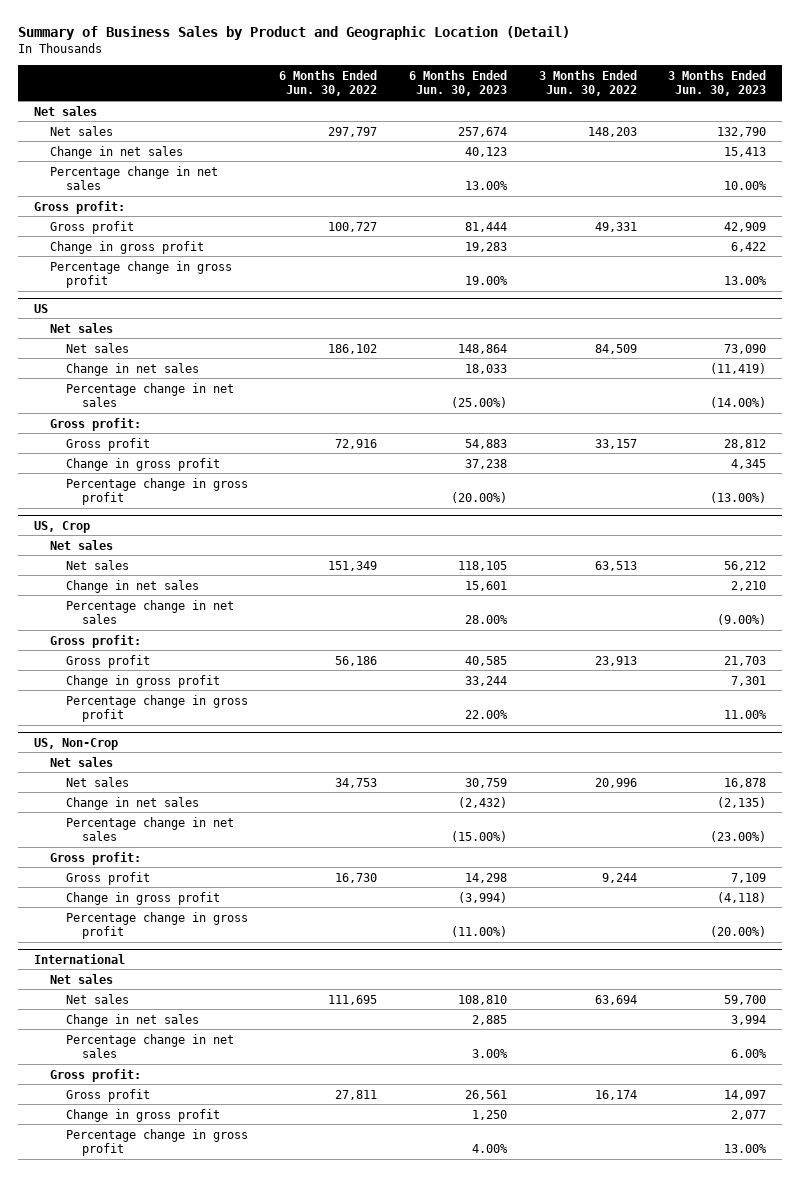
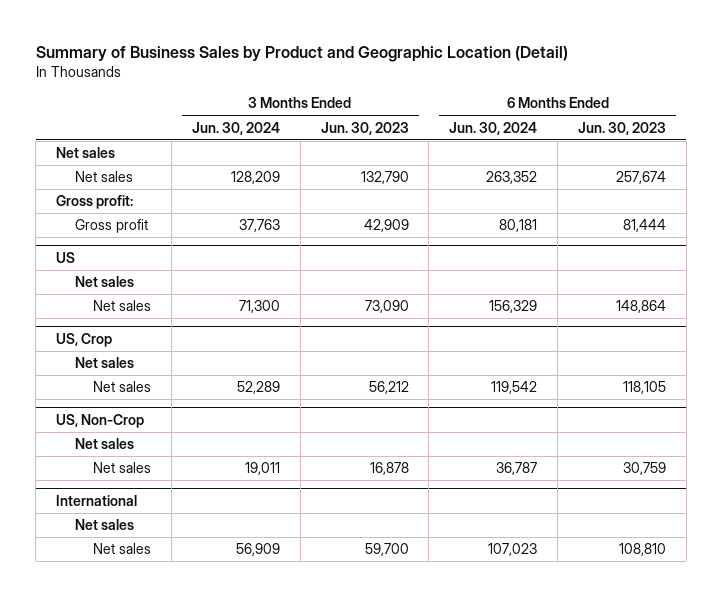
- | 6 Months Ended Jun. 30, 2022 | 6 Months Ended Jun. 30, 2023 | 3 Months Ended Jun. 30, 2022 | 3 Months Ended Jun. 30, 2023
+ | 3 Months Ended Jun. 30, 2024 | 3 Months Ended Jun. 30, 2023 | 6 Months Ended Jun. 30, 2024 | 6 Months Ended Jun. 30, 2023
- Change in net sales | | 40,123 | | 15,413
- Percentage change in net sales | | 13.00% | | 10.00%
- Change in gross profit | | 19,283 | | 6,422
- Percentage change in gross profit | | 19.00% | | 13.00%
@ US
- Change in net sales | | 18,033 | | (11,419)
- Percentage change in net sales | | (25.00%) | | (14.00%)
- Gross profit:
- Gross profit | 72,916 | 54,883 | 33,157 | 28,812
- Change in gross profit | | 37,238 | | 4,345
- Percentage change in gross profit | | (20.00%) | | (13.00%)
@ US, Crop
- Change in net sales | | 15,601 | | 2,210
- Percentage change in net sales | | 28.00% | | (9.00%)
- Gross profit:
- Gross profit | 56,186 | 40,585 | 23,913 | 21,703
- Change in gross profit | | 33,244 | | 7,301
- Percentage change in gross profit | | 22.00% | | 11.00%
@ US, Non-Crop
- Change in net sales | | (2,432) | | (2,135)
- Percentage change in net sales | | (15.00%) | | (23.00%)
- Gross profit:
- Gross profit | 16,730 | 14,298 | 9,244 | 7,109
- Change in gross profit | | (3,994) | | (4,118)
- Percentage change in gross profit | | (11.00%) | | (20.00%)
@ International
- Change in net sales | | 2,885 | | 3,994
- Percentage change in net sales | | 3.00% | | 6.00%
- Gross profit:
- Gross profit | 27,811 | 26,561 | 16,174 | 14,097
- Change in gross profit | | 1,250 | | 2,077
- Percentage change in gross profit | | 4.00% | | 13.00%

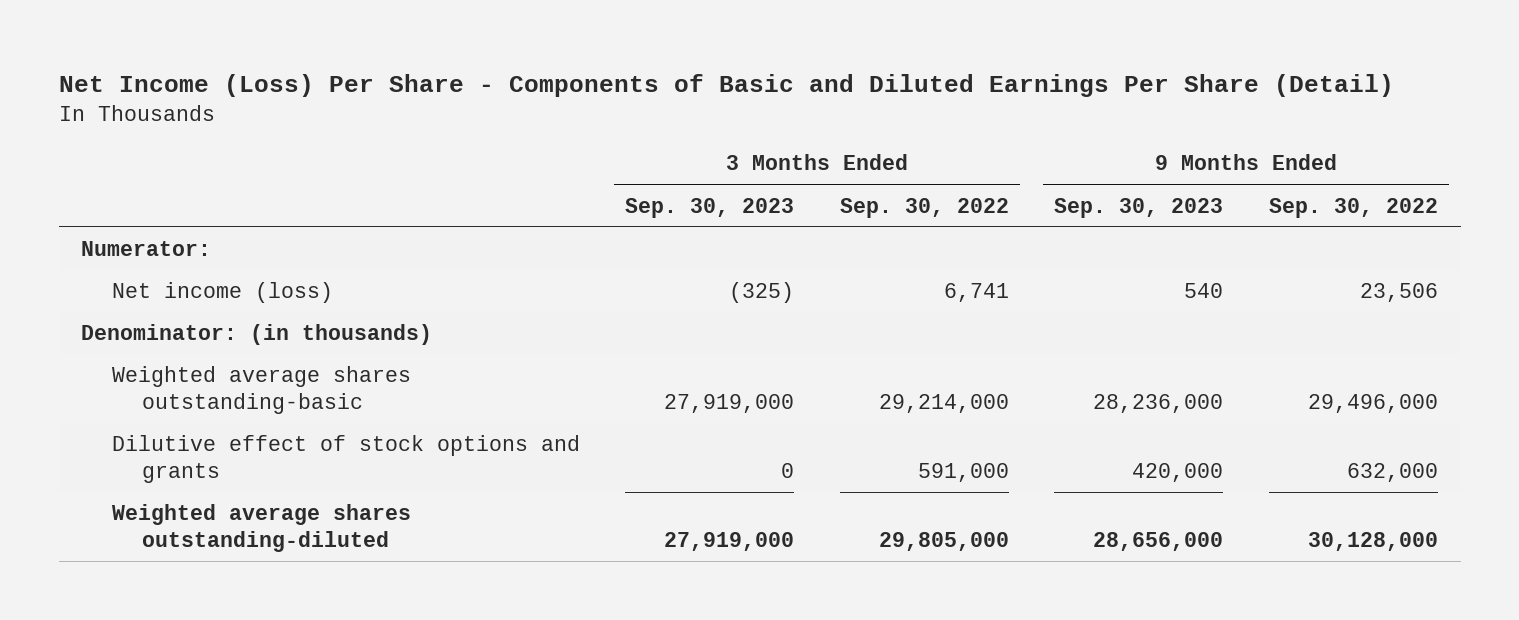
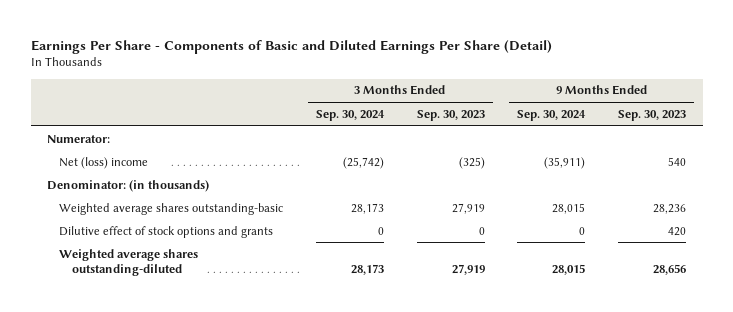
- Net Income (Loss) Per Share - Components of Basic and Diluted Earnings Per Share (Detail)
+ Earnings Per Share - Components of Basic and Diluted Earnings Per Share (Detail)
- | 3 Months Ended Sep. 30, 2023 | 3 Months Ended Sep. 30, 2022 | 9 Months Ended Sep. 30, 2023 | 9 Months Ended Sep. 30, 2022
+ | 3 Months Ended Sep. 30, 2024 | 3 Months Ended Sep. 30, 2023 | 9 Months Ended Sep. 30, 2024 | 9 Months Ended Sep. 30, 2023
- Net income (loss) | (325) | 6,741 | 540 | 23,506
+ Net (loss) income | (25,742) | (325) | (35,911) | 540
- Weighted average shares outstanding-basic | 27,919,000 | 29,214,000 | 28,236,000 | 29,496,000
- Dilutive effect of stock options and grants | 0 | 591,000 | 420,000 | 632,000
- Weighted average shares outstanding-diluted | 27,919,000 | 29,805,000 | 28,656,000 | 30,128,000
+ Weighted average shares outstanding-basic | 28,173 | 27,919 | 28,015 | 28,236
+ Dilutive effect of stock options and grants | 0 | 0 | 0 | 420
+ Weighted average shares outstanding-diluted | 28,173 | 27,919 | 28,015 | 28,656

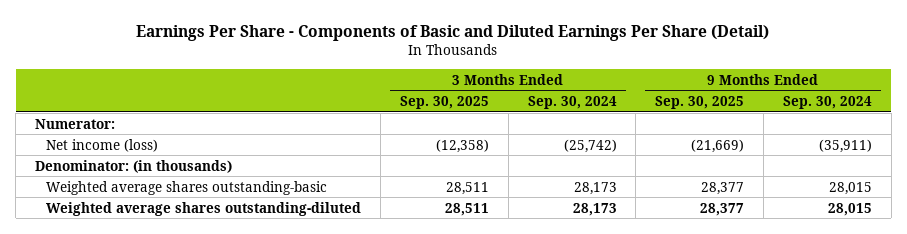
- | 3 Months Ended Sep. 30, 2024 | 3 Months Ended Sep. 30, 2023 | 9 Months Ended Sep. 30, 2024 | 9 Months Ended Sep. 30, 2023
+ | 3 Months Ended Sep. 30, 2025 | 3 Months Ended Sep. 30, 2024 | 9 Months Ended Sep. 30, 2025 | 9 Months Ended Sep. 30, 2024
- Net (loss) income | (25,742) | (325) | (35,911) | 540
+ Net income (loss) | (12,358) | (25,742) | (21,669) | (35,911)
- Dilutive effect of stock options and grants | 0 | 0 | 0 | 420

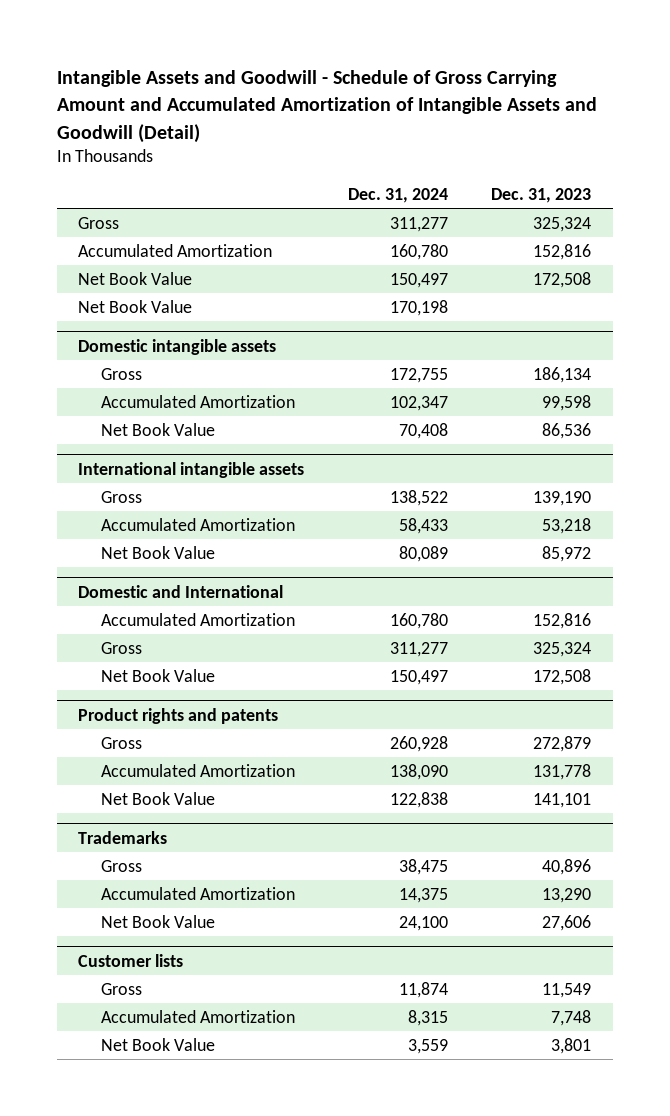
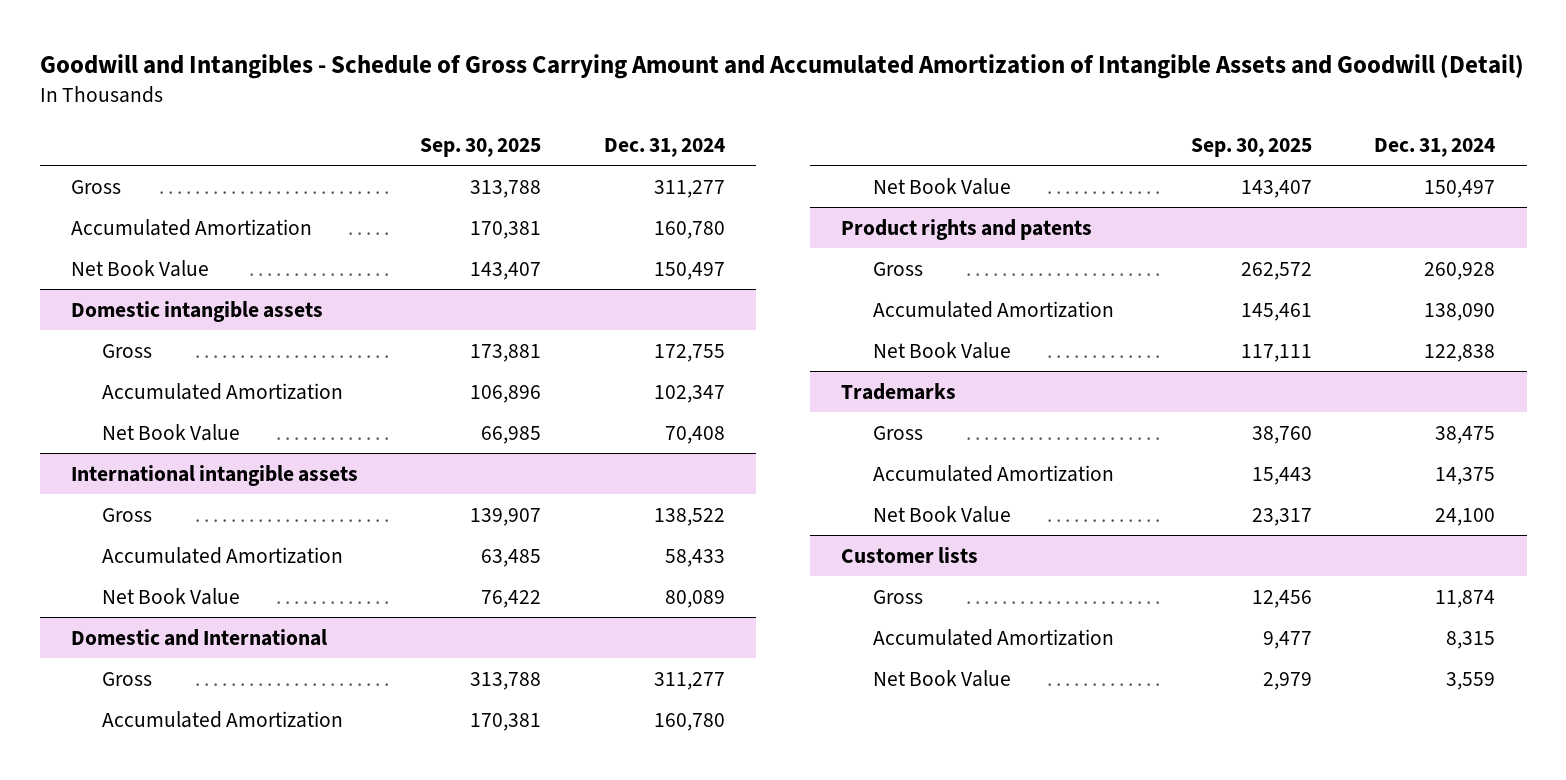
- Intangible Assets and Goodwill - Schedule of Gross Carrying Amount and Accumulated Amortization of Intangible Assets and Goodwill (Detail)
+ Goodwill and Intangibles - Schedule of Gross Carrying Amount and Accumulated Amortization of Intangible Assets and Goodwill (Detail)
- | Dec. 31, 2024 | Dec. 31, 2023
+ | Sep. 30, 2025 | Dec. 31, 2024
- Net Book Value | 170,198 |
@ Domestic and International
moved down: Accumulated Amortization | 170,381 | 160,780

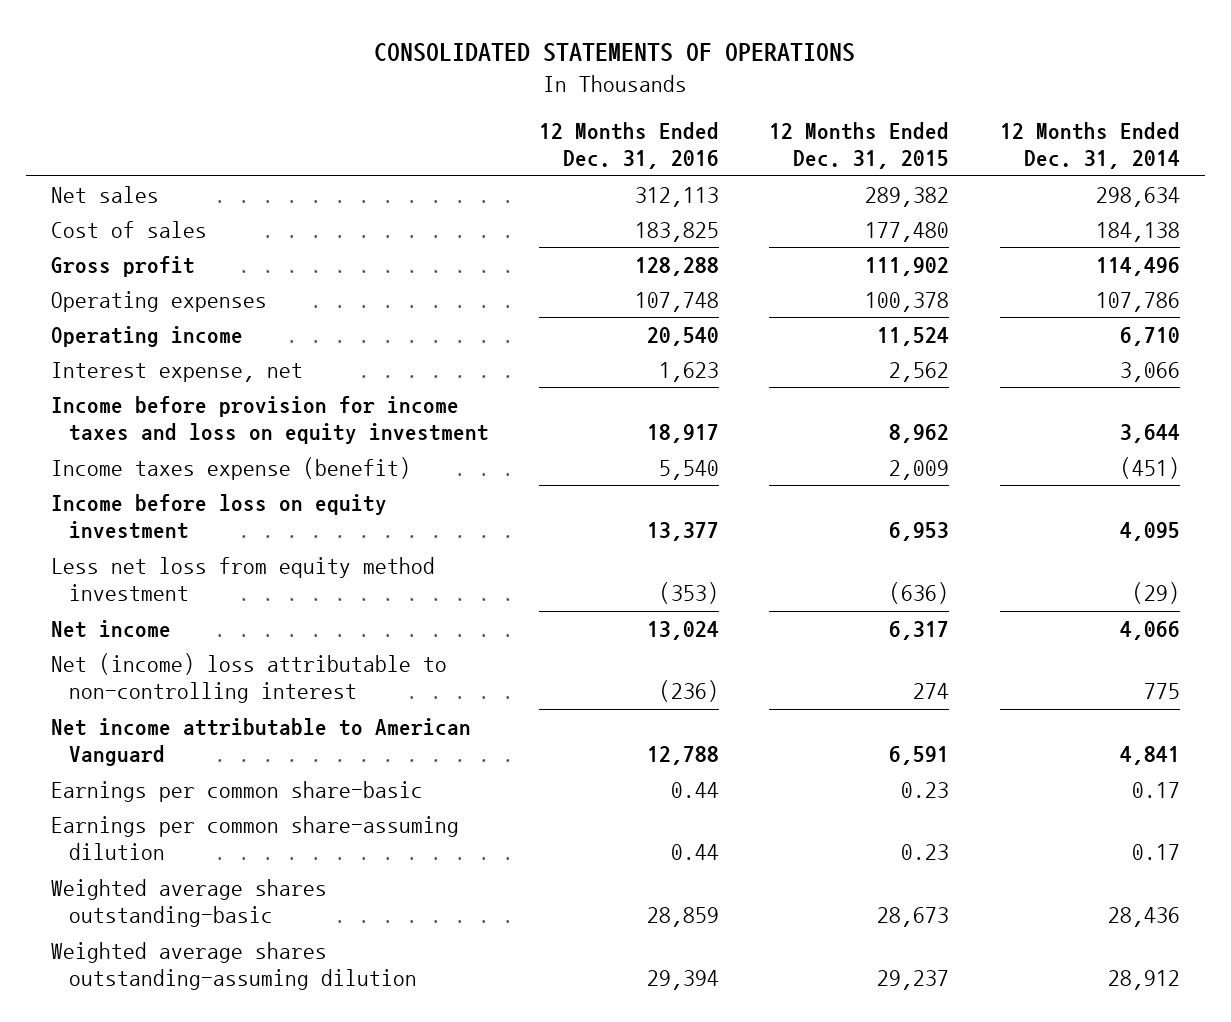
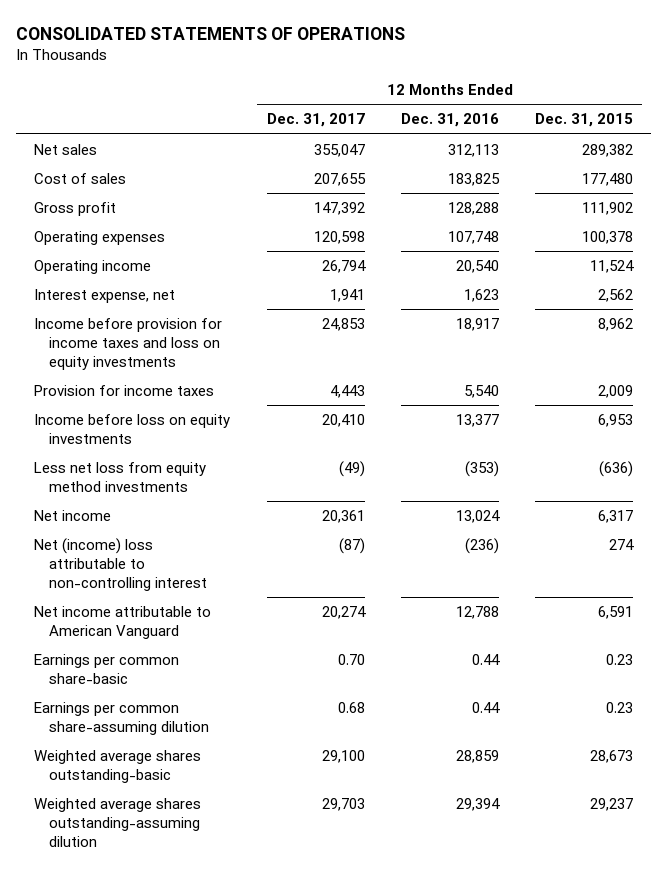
- | 12 Months Ended Dec. 31, 2016 | 12 Months Ended Dec. 31, 2015 | 12 Months Ended Dec. 31, 2014
+ | 12 Months Ended Dec. 31, 2017 | 12 Months Ended Dec. 31, 2016 | 12 Months Ended Dec. 31, 2015
- Income before provision for income taxes and loss on equity investment | 18,917 | 8,962 | 3,644
- Income taxes expense (benefit) | 5,540 | 2,009 | (451)
- Income before loss on equity investment | 13,377 | 6,953 | 4,095
- Less net loss from equity method investment | (353) | (636) | (29)
+ Income before provision for income taxes and loss on equity investments | 24,853 | 18,917 | 8,962
+ Provision for income taxes | 4,443 | 5,540 | 2,009
+ Income before loss on equity investments | 20,410 | 13,377 | 6,953
+ Less net loss from equity method investments | (49) | (353) | (636)

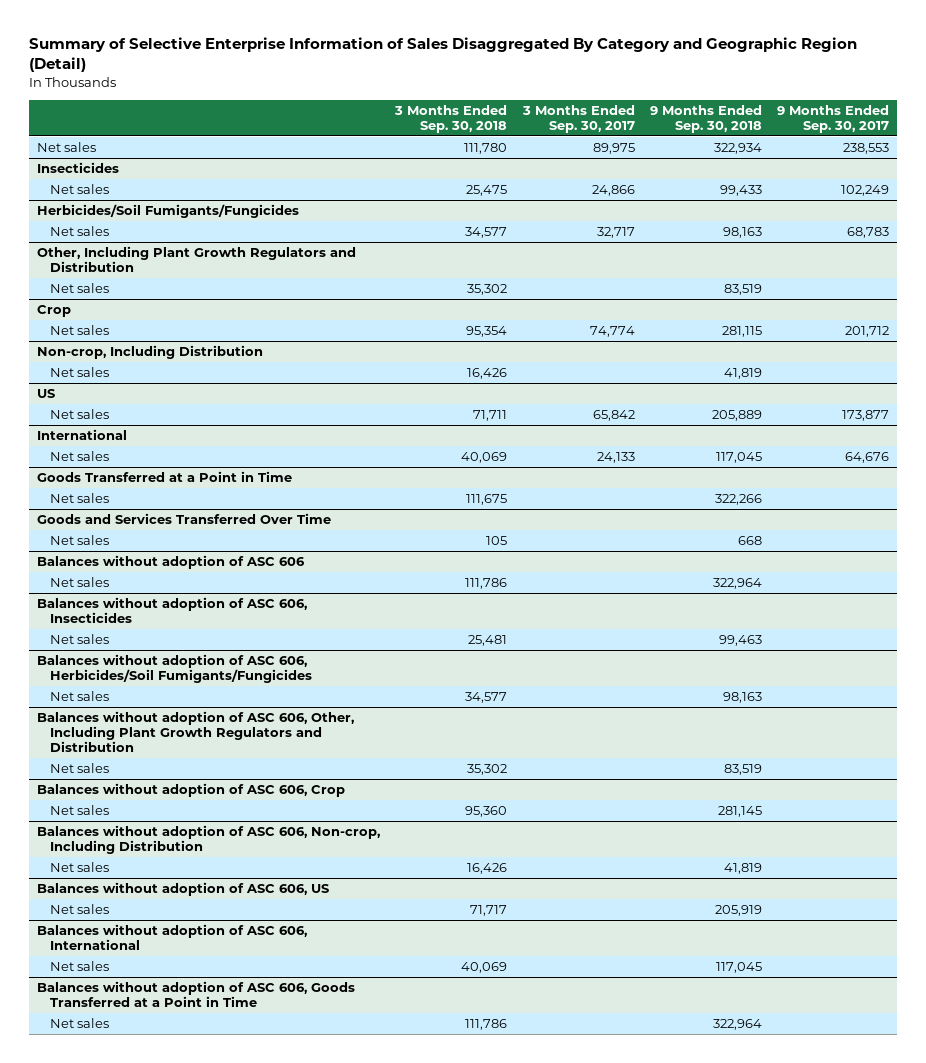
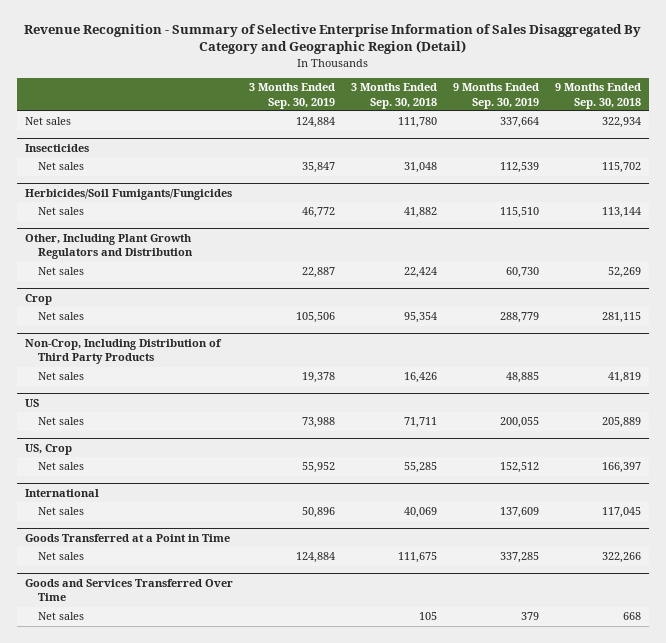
- Summary of Selective Enterprise Information of Sales Disaggregated By Category and Geographic Region (Detail)
+ Revenue Recognition - Summary of Selective Enterprise Information of Sales Disaggregated By Category and Geographic Region (Detail)
- | 3 Months Ended Sep. 30, 2018 | 3 Months Ended Sep. 30, 2017 | 9 Months Ended Sep. 30, 2018 | 9 Months Ended Sep. 30, 2017
+ | 3 Months Ended Sep. 30, 2019 | 3 Months Ended Sep. 30, 2018 | 9 Months Ended Sep. 30, 2019 | 9 Months Ended Sep. 30, 2018
@ Insecticides
- Net sales | 25,475 | 24,866 | 99,433 | 102,249
+ Net sales | 35,847 | 31,048 | 112,539 | 115,702
@ Herbicides/Soil Fumigants/Fungicides
- Net sales | 34,577 | 32,717 | 98,163 | 68,783
+ Net sales | 46,772 | 41,882 | 115,510 | 113,144
@ Other, Including Plant Growth Regulators and Distribution
- Net sales | 35,302 | | 83,519 |
+ Net sales | 22,887 | 22,424 | 60,730 | 52,269
- Non-crop, Including Distribution
+ Non-Crop, Including Distribution of Third Party Products
+ US, Crop
+ Net sales | 55,952 | 55,285 | 152,512 | 166,397
- Balances without adoption of ASC 606
- Net sales | 111,786 | | 322,964 |
- Balances without adoption of ASC 606, Insecticides
- Net sales | 25,481 | | 99,463 |
- Balances without adoption of ASC 606, Herbicides/Soil Fumigants/Fungicides
- Net sales | 34,577 | | 98,163 |
- Balances without adoption of ASC 606, Other, Including Plant Growth Regulators and Distribution
- Net sales | 35,302 | | 83,519 |
- Balances without adoption of ASC 606, Crop
- Net sales | 95,360 | | 281,145 |
- Balances without adoption of ASC 606, Non-crop, Including Distribution
- Net sales | 16,426 | | 41,819 |
- Balances without adoption of ASC 606, US
- Net sales | 71,717 | | 205,919 |
- Balances without adoption of ASC 606, International
- Net sales | 40,069 | | 117,045 |
- Balances without adoption of ASC 606, Goods Transferred at a Point in Time
- Net sales | 111,786 | | 322,964 |

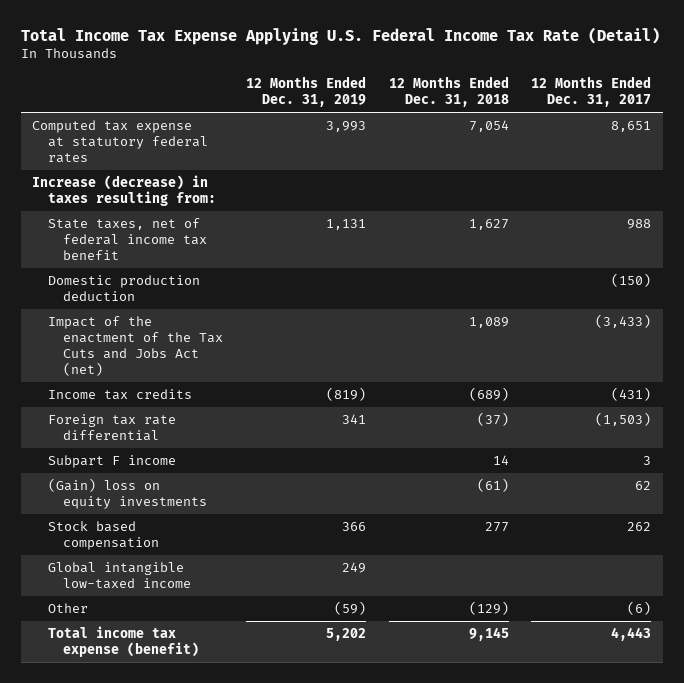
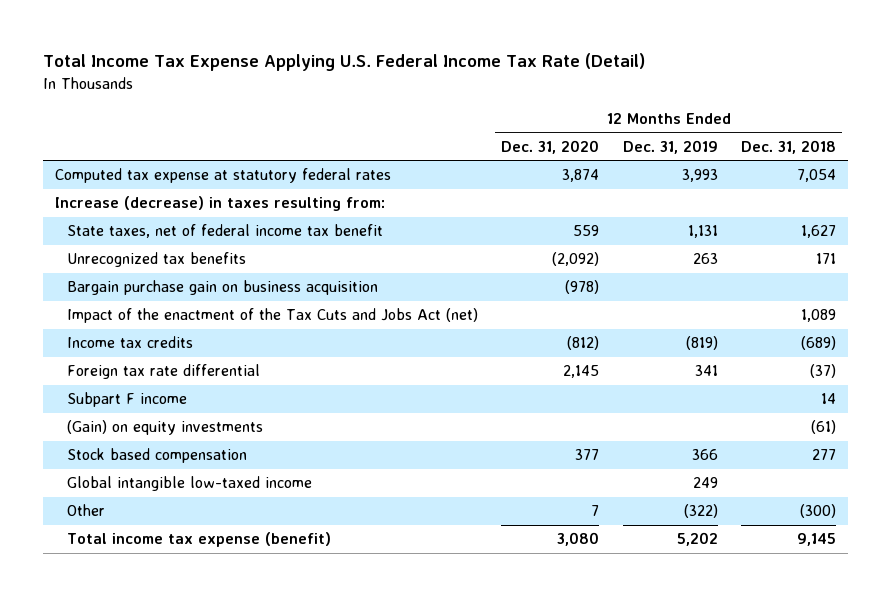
- | 12 Months Ended Dec. 31, 2019 | 12 Months Ended Dec. 31, 2018 | 12 Months Ended Dec. 31, 2017
+ | 12 Months Ended Dec. 31, 2020 | 12 Months Ended Dec. 31, 2019 | 12 Months Ended Dec. 31, 2018
- Domestic production deduction | | | (150)
+ Unrecognized tax benefits | (2,092) | 263 | 171
+ Bargain purchase gain on business acquisition | (978) | |
- (Gain) loss on equity investments | | (61) | 62
+ (Gain) on equity investments | | | (61)
- Other | (59) | (129) | (6)
+ Other | 7 | (322) | (300)

